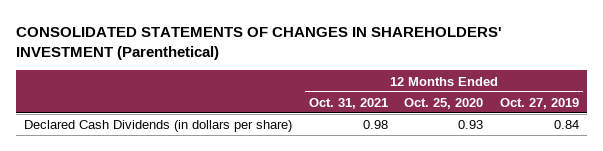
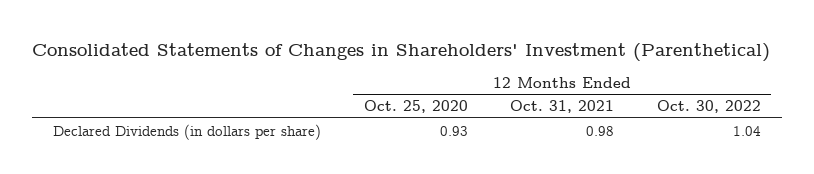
- CONSOLIDATED STATEMENTS OF CHANGES IN SHAREHOLDERS' INVESTMENT (Parenthetical)
+ Consolidated Statements of Changes in Shareholders' Investment (Parenthetical)
- | 12 Months Ended Oct. 31, 2021 | 12 Months Ended Oct. 25, 2020 | 12 Months Ended Oct. 27, 2019
+ | 12 Months Ended Oct. 25, 2020 | 12 Months Ended Oct. 31, 2021 | 12 Months Ended Oct. 30, 2022
- Declared Cash Dividends (in dollars per share) | 0.98 | 0.93 | 0.84
+ Declared Dividends (in dollars per share) | 0.93 | 0.98 | 1.04

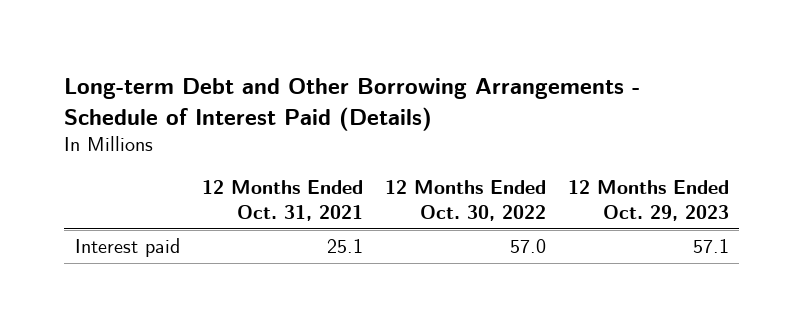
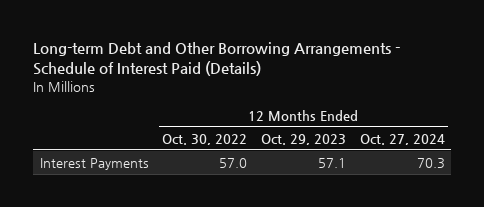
- | 12 Months Ended Oct. 31, 2021 | 12 Months Ended Oct. 30, 2022 | 12 Months Ended Oct. 29, 2023
+ | 12 Months Ended Oct. 30, 2022 | 12 Months Ended Oct. 29, 2023 | 12 Months Ended Oct. 27, 2024
- Interest paid | 25.1 | 57.0 | 57.1
+ Interest Payments | 57.0 | 57.1 | 70.3

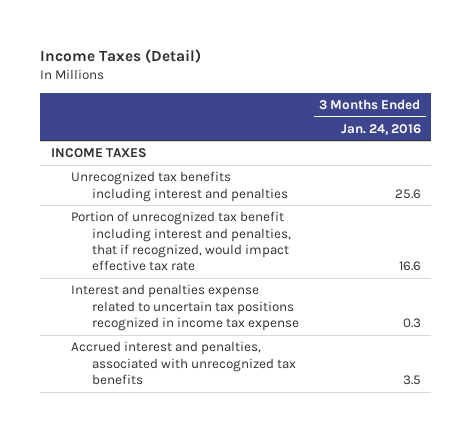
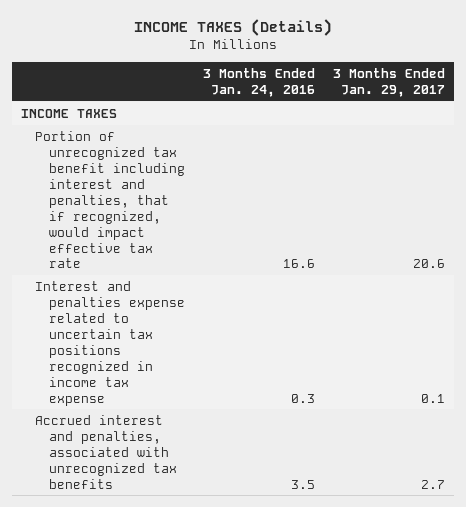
- Income Taxes (Detail)
+ INCOME TAXES (Details)
- | 3 Months Ended Jan. 24, 2016
+ | 3 Months Ended Jan. 24, 2016 | 3 Months Ended Jan. 29, 2017
- Unrecognized tax benefits including interest and penalties | 25.6

